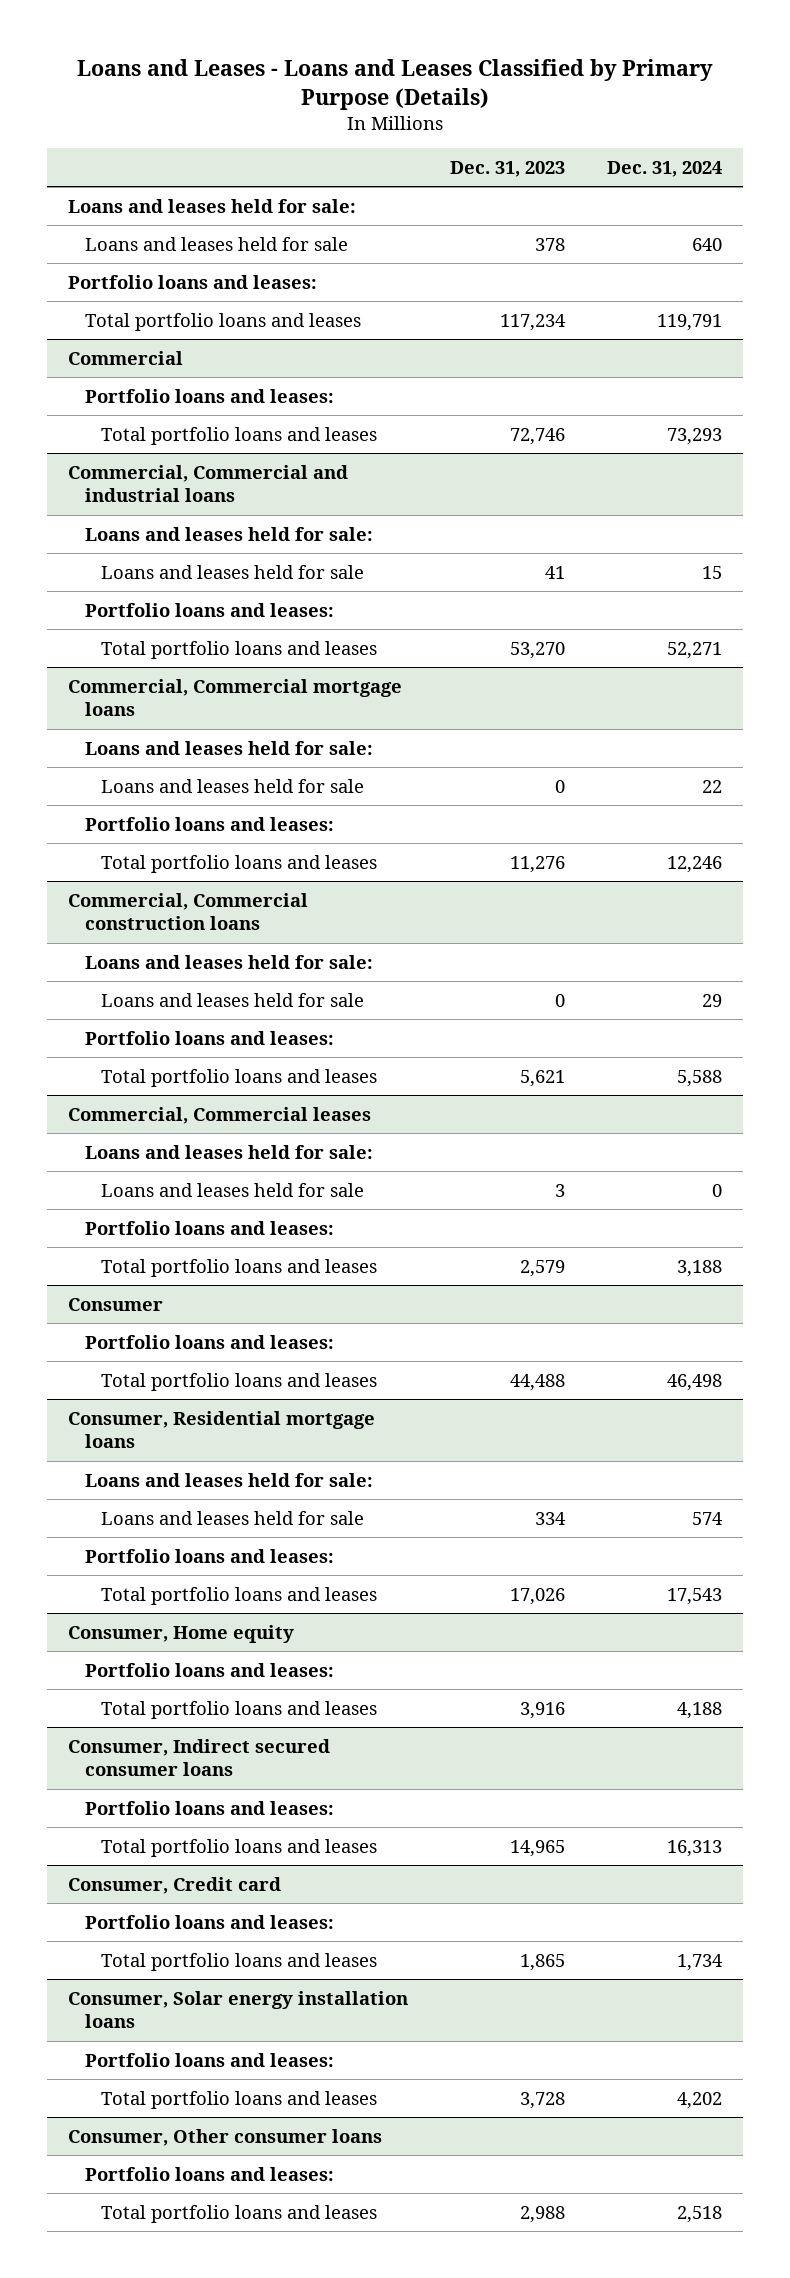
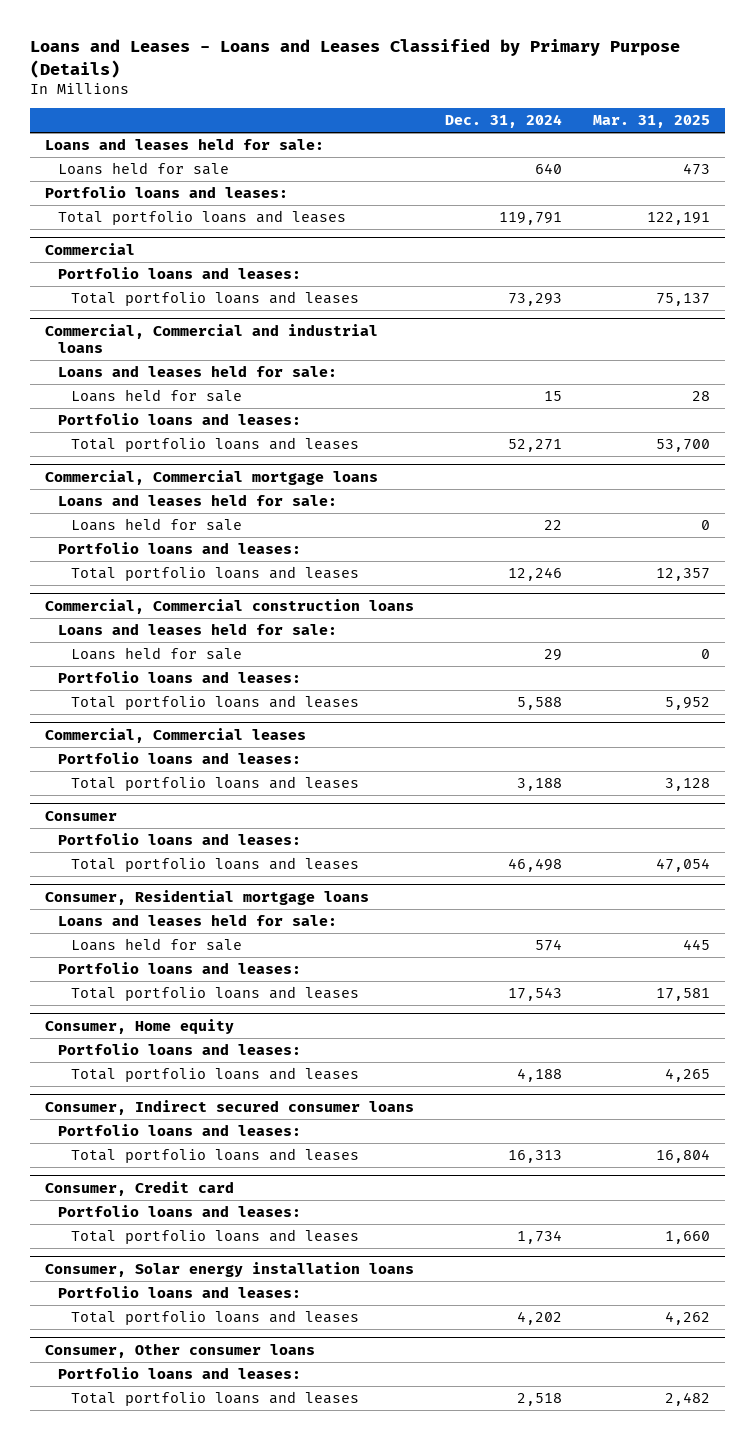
- | Dec. 31, 2023 | Dec. 31, 2024
+ | Dec. 31, 2024 | Mar. 31, 2025
- Loans and leases held for sale | 378 | 640
+ Loans held for sale | 640 | 473
@ Commercial, Commercial and industrial loans
- Loans and leases held for sale | 41 | 15
+ Loans held for sale | 15 | 28
@ Commercial, Commercial mortgage loans
- Loans and leases held for sale | 0 | 22
+ Loans held for sale | 22 | 0
@ Commercial, Commercial construction loans
- Loans and leases held for sale | 0 | 29
+ Loans held for sale | 29 | 0
@ Commercial, Commercial leases
- Loans and leases held for sale:
- Loans and leases held for sale | 3 | 0
@ Consumer, Residential mortgage loans
- Loans and leases held for sale | 334 | 574
+ Loans held for sale | 574 | 445

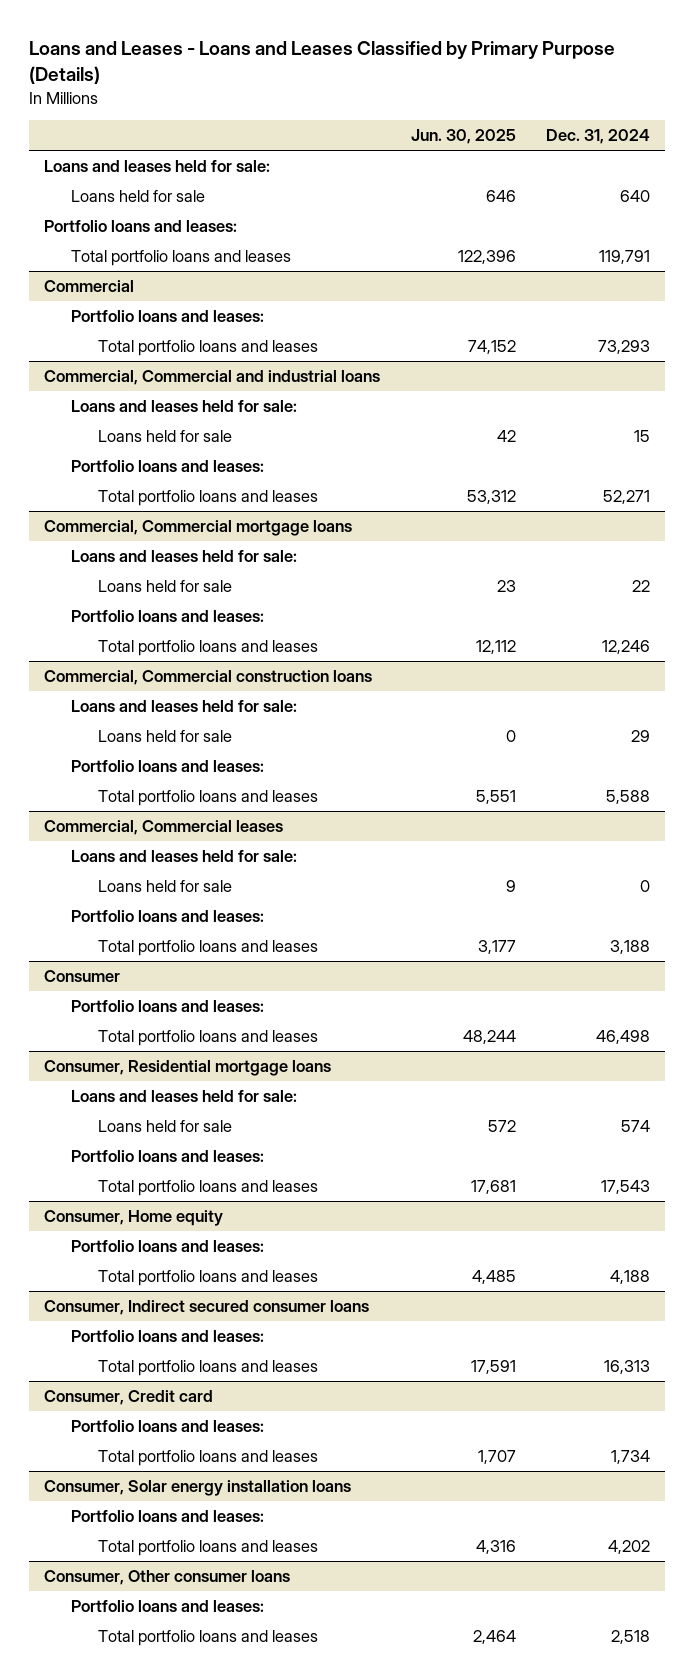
- | Dec. 31, 2024 | Mar. 31, 2025
+ | Jun. 30, 2025 | Dec. 31, 2024
@ Commercial, Commercial leases
+ Loans and leases held for sale:
+ Loans held for sale | 9 | 0

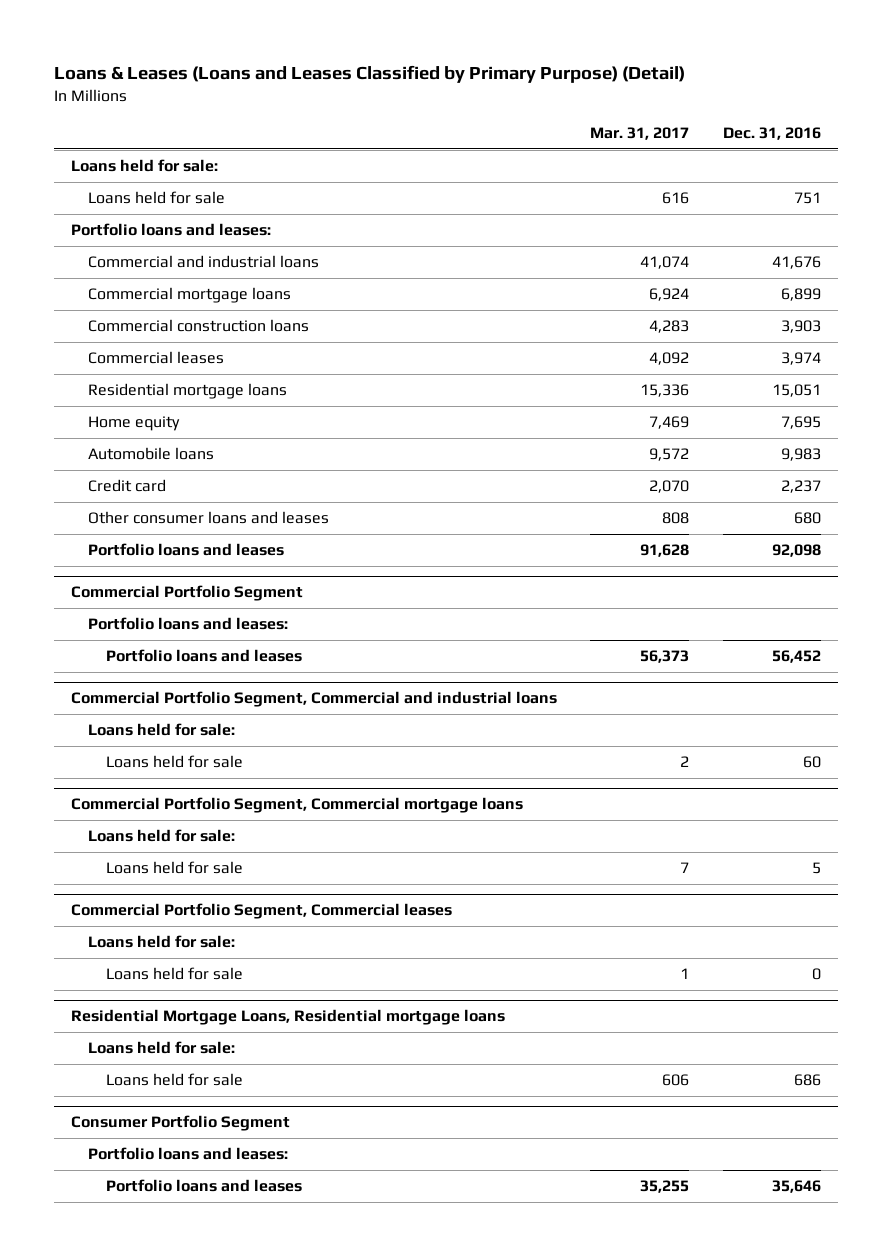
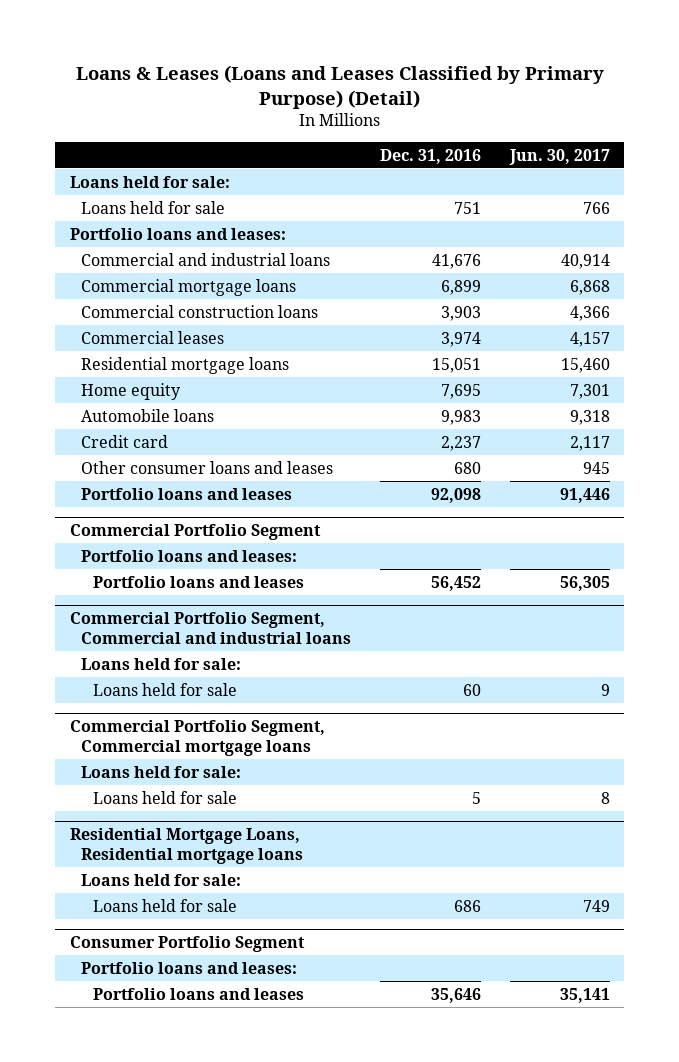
- | Mar. 31, 2017 | Dec. 31, 2016
+ | Dec. 31, 2016 | Jun. 30, 2017
- Commercial Portfolio Segment, Commercial leases
- Loans held for sale:
- Loans held for sale | 1 | 0

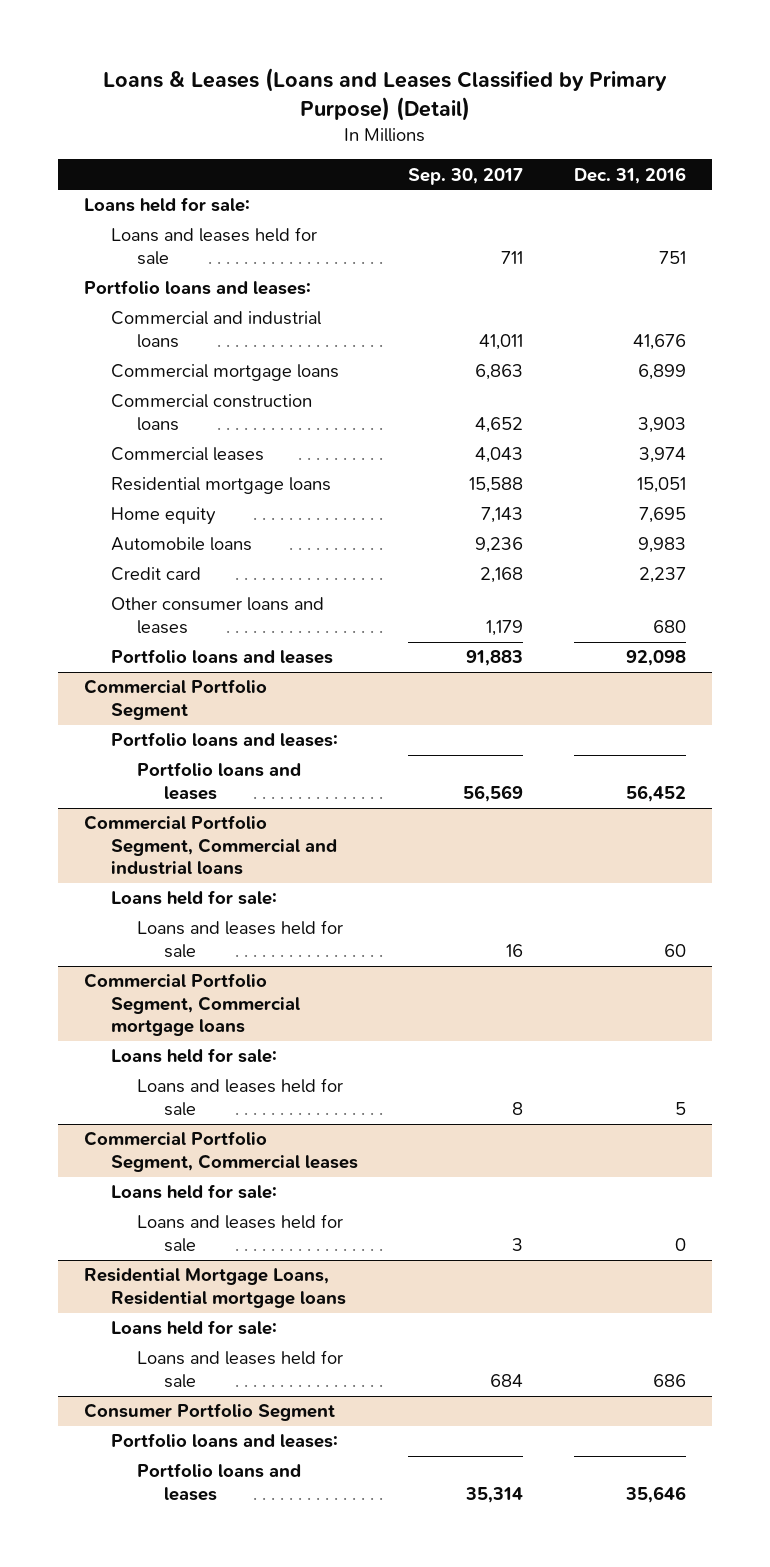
- | Dec. 31, 2016 | Jun. 30, 2017
+ | Sep. 30, 2017 | Dec. 31, 2016
- Loans held for sale | 751 | 766
+ Loans and leases held for sale | 711 | 751
@ Commercial Portfolio Segment, Commercial and industrial loans
- Loans held for sale | 60 | 9
+ Loans and leases held for sale | 16 | 60
@ Commercial Portfolio Segment, Commercial mortgage loans
- Loans held for sale | 5 | 8
+ Loans and leases held for sale | 8 | 5
+ Commercial Portfolio Segment, Commercial leases
+ Loans held for sale:
+ Loans and leases held for sale | 3 | 0
@ Residential Mortgage Loans, Residential mortgage loans
- Loans held for sale | 686 | 749
+ Loans and leases held for sale | 684 | 686

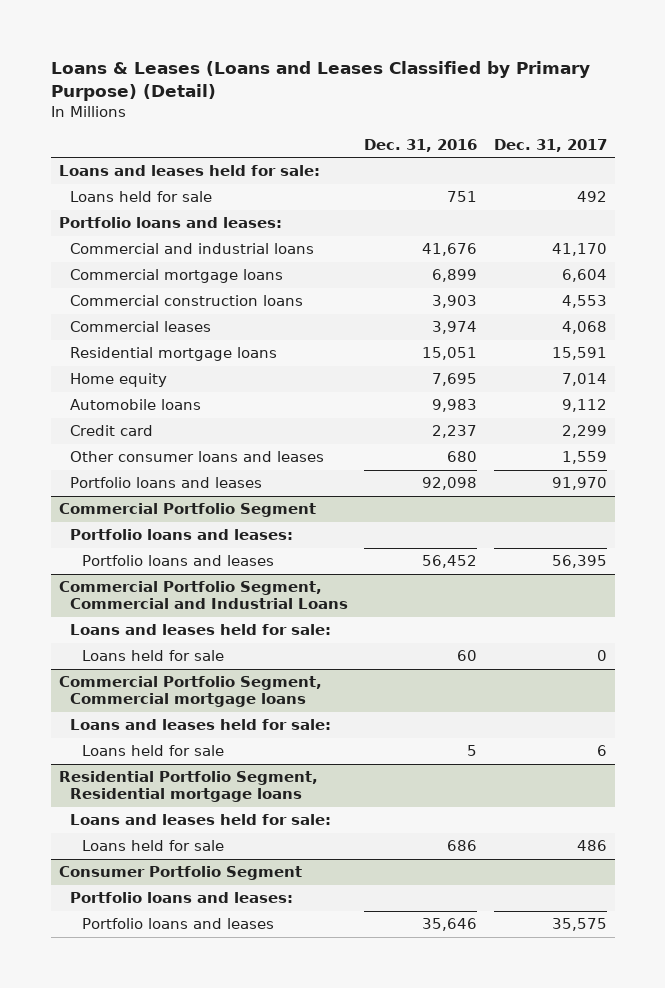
- | Sep. 30, 2017 | Dec. 31, 2016
+ | Dec. 31, 2016 | Dec. 31, 2017
- Loans held for sale:
- Loans and leases held for sale | 711 | 751
+ Loans and leases held for sale:
+ Loans held for sale | 751 | 492
- Commercial Portfolio Segment, Commercial and industrial loans
- Loans held for sale:
- Loans and leases held for sale | 16 | 60
+ Commercial Portfolio Segment, Commercial and Industrial Loans
+ Loans and leases held for sale:
+ Loans held for sale | 60 | 0
@ Commercial Portfolio Segment, Commercial mortgage loans
- Loans held for sale:
- Loans and leases held for sale | 8 | 5
- Commercial Portfolio Segment, Commercial leases
- Loans held for sale:
- Loans and leases held for sale | 3 | 0
- Residential Mortgage Loans, Residential mortgage loans
- Loans held for sale:
- Loans and leases held for sale | 684 | 686
@ Commercial Portfolio Segment, Commercial mortgage loans
+ Loans and leases held for sale:
+ Loans held for sale | 5 | 6
+ Residential Portfolio Segment, Residential mortgage loans
+ Loans and leases held for sale:
+ Loans held for sale | 686 | 486

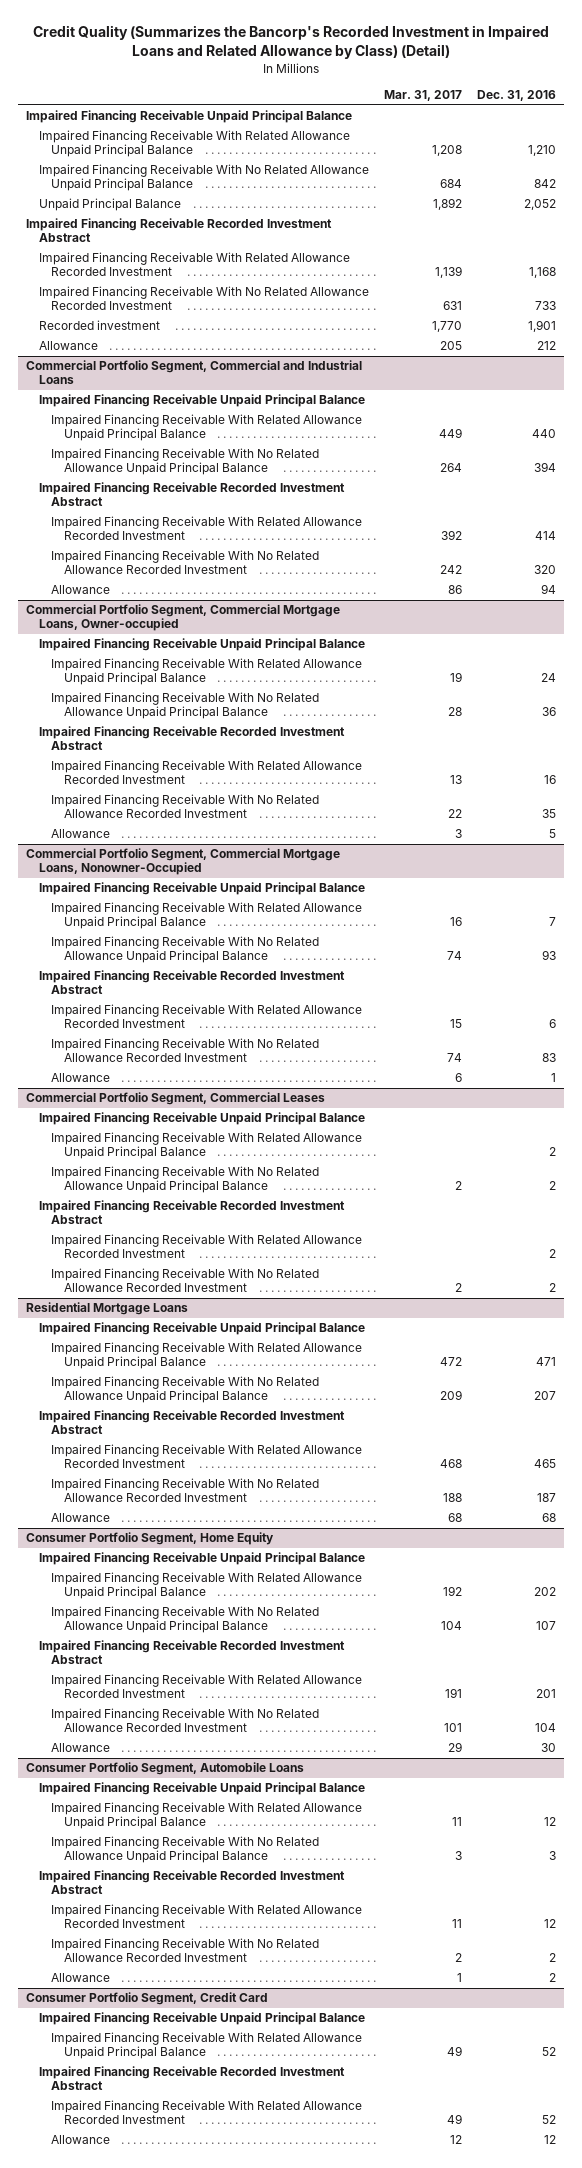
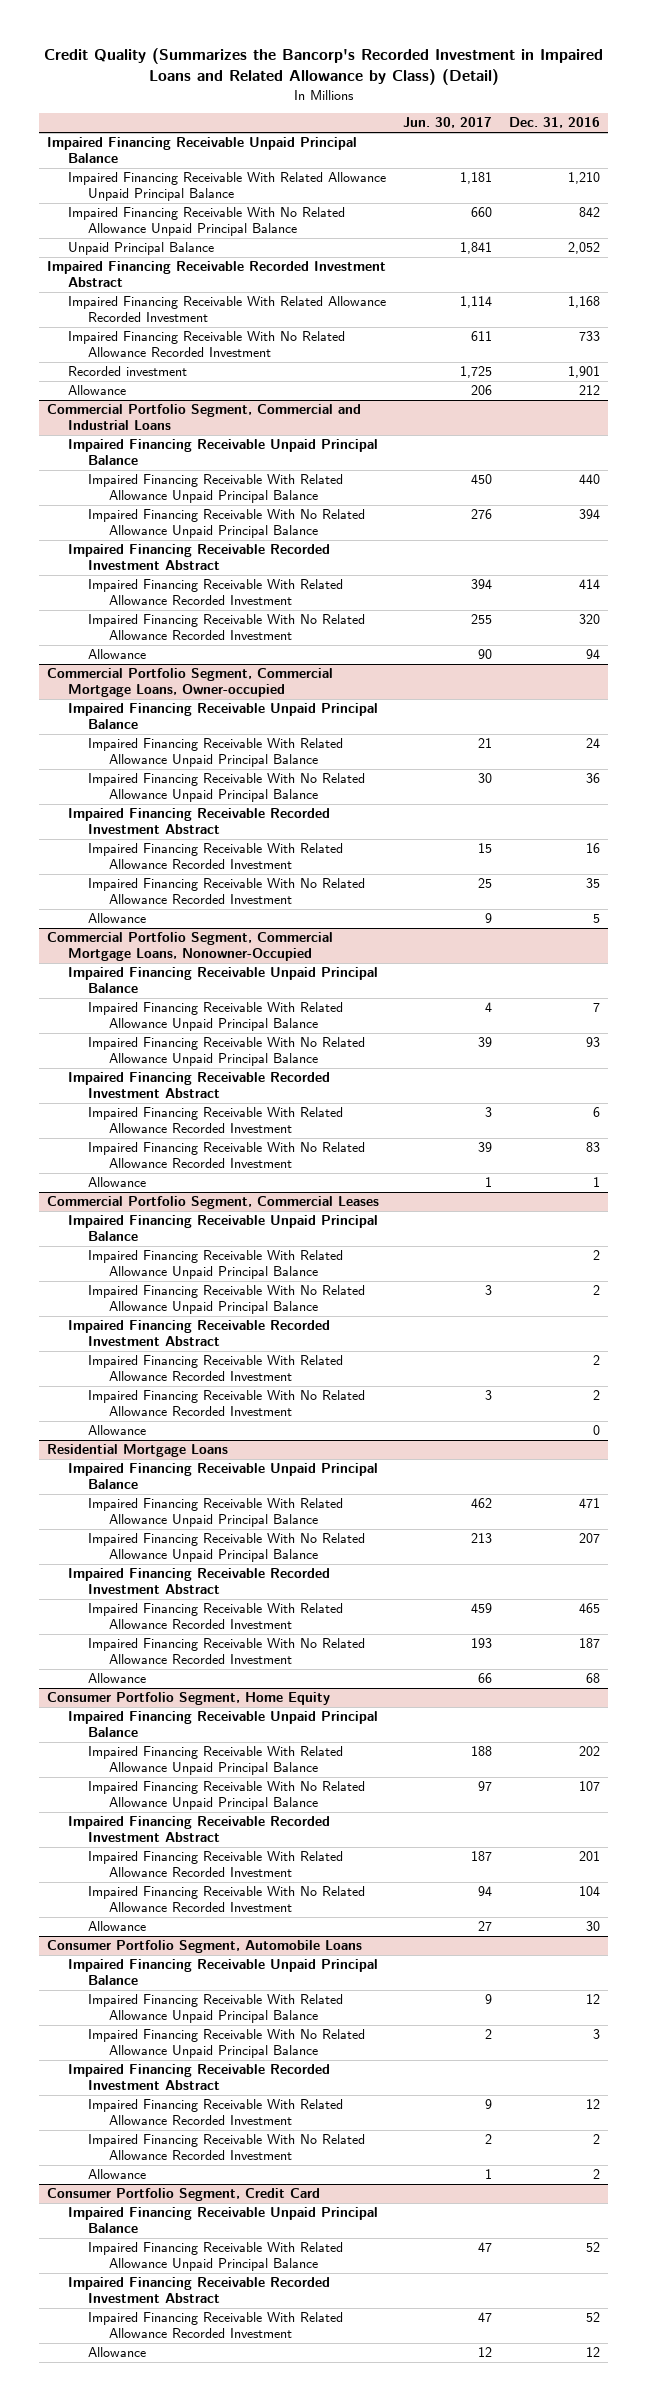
- | Mar. 31, 2017 | Dec. 31, 2016
+ | Jun. 30, 2017 | Dec. 31, 2016
@ Commercial Portfolio Segment, Commercial Leases
+ Allowance | | 0

